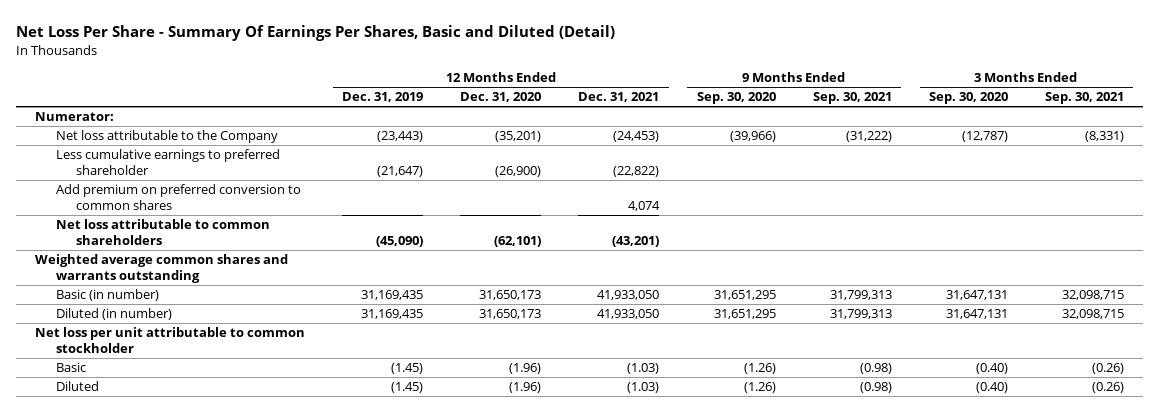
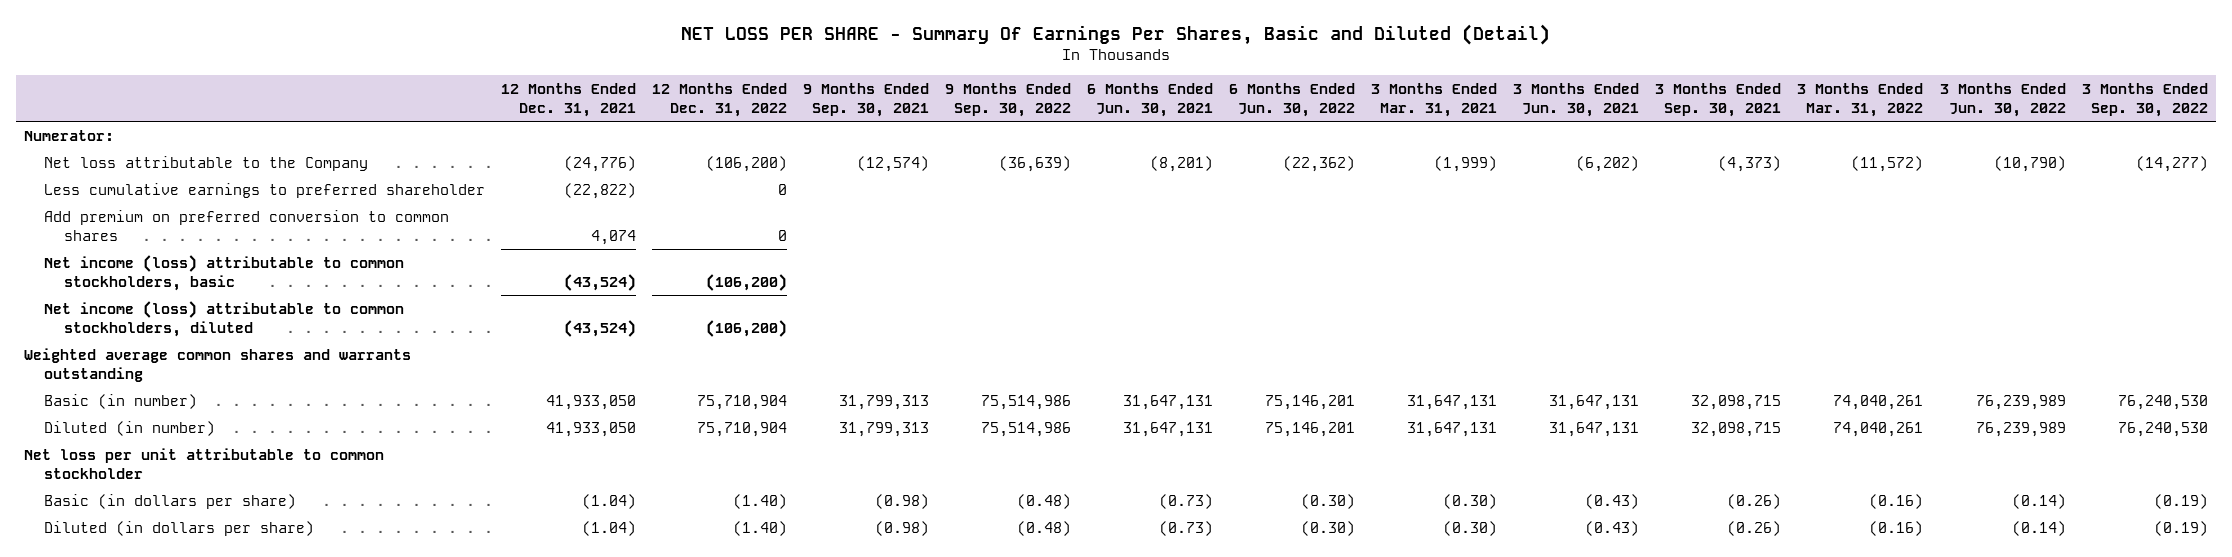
- Net Loss Per Share - Summary Of Earnings Per Shares, Basic and Diluted (Detail)
+ NET LOSS PER SHARE - Summary Of Earnings Per Shares, Basic and Diluted (Detail)
- | 12 Months Ended Dec. 31, 2019 | 12 Months Ended Dec. 31, 2020 | 12 Months Ended Dec. 31, 2021 | 9 Months Ended Sep. 30, 2020 | 9 Months Ended Sep. 30, 2021 | 3 Months Ended Sep. 30, 2020 | 3 Months Ended Sep. 30, 2021
+ | 12 Months Ended Dec. 31, 2021 | 12 Months Ended Dec. 31, 2022 | 9 Months Ended Sep. 30, 2021 | 9 Months Ended Sep. 30, 2022 | 6 Months Ended Jun. 30, 2021 | 6 Months Ended Jun. 30, 2022 | 3 Months Ended Mar. 31, 2021 | 3 Months Ended Jun. 30, 2021 | 3 Months Ended Sep. 30, 2021 | 3 Months Ended Mar. 31, 2022 | 3 Months Ended Jun. 30, 2022 | 3 Months Ended Sep. 30, 2022
- Net loss attributable to the Company | (23,443) | (35,201) | (24,453) | (39,966) | (31,222) | (12,787) | (8,331)
+ Net loss attributable to the Company | (24,776) | (106,200) | (12,574) | (36,639) | (8,201) | (22,362) | (1,999) | (6,202) | (4,373) | (11,572) | (10,790) | (14,277)
- Net loss attributable to common shareholders | (45,090) | (62,101) | (43,201) | | | |
+ Net income (loss) attributable to common stockholders, basic | (43,524) | (106,200) | | | | | | | | | |
+ Net income (loss) attributable to common stockholders, diluted | (43,524) | (106,200) | | | | | | | | | |
- Basic | (1.45) | (1.96) | (1.03) | (1.26) | (0.98) | (0.40) | (0.26)
- Diluted | (1.45) | (1.96) | (1.03) | (1.26) | (0.98) | (0.40) | (0.26)
+ Basic (in dollars per share) | (1.04) | (1.40) | (0.98) | (0.48) | (0.73) | (0.30) | (0.30) | (0.43) | (0.26) | (0.16) | (0.14) | (0.19)
+ Diluted (in dollars per share) | (1.04) | (1.40) | (0.98) | (0.48) | (0.73) | (0.30) | (0.30) | (0.43) | (0.26) | (0.16) | (0.14) | (0.19)

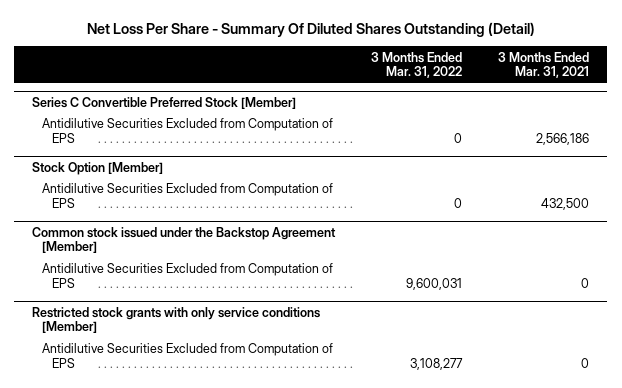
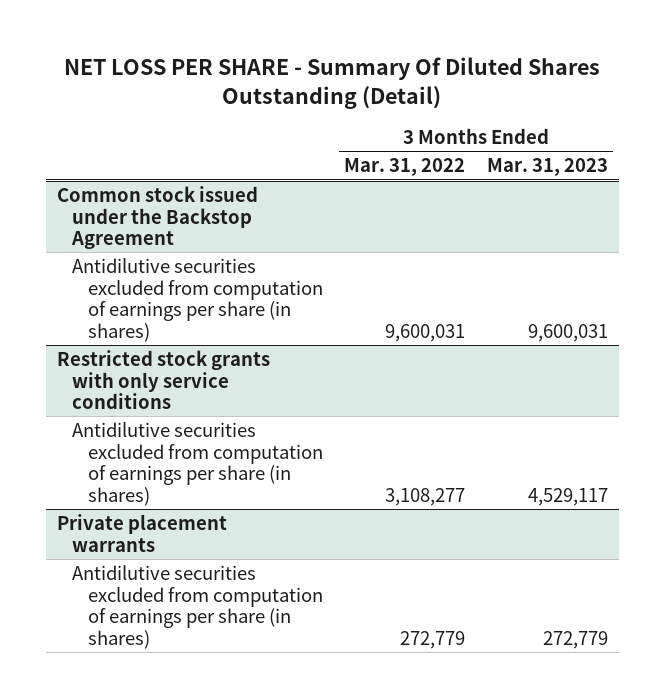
- Net Loss Per Share - Summary Of Diluted Shares Outstanding (Detail)
+ NET LOSS PER SHARE - Summary Of Diluted Shares Outstanding (Detail)
- | 3 Months Ended Mar. 31, 2022 | 3 Months Ended Mar. 31, 2021
+ | 3 Months Ended Mar. 31, 2022 | 3 Months Ended Mar. 31, 2023
- Series C Convertible Preferred Stock [Member]
- Antidilutive Securities Excluded from Computation of EPS | 0 | 2,566,186
- Stock Option [Member]
- Antidilutive Securities Excluded from Computation of EPS | 0 | 432,500
- Common stock issued under the Backstop Agreement [Member]
- Antidilutive Securities Excluded from Computation of EPS | 9,600,031 | 0
- Restricted stock grants with only service conditions [Member]
- Antidilutive Securities Excluded from Computation of EPS | 3,108,277 | 0
+ Common stock issued under the Backstop Agreement
+ Antidilutive securities excluded from computation of earnings per share (in shares) | 9,600,031 | 9,600,031
+ Restricted stock grants with only service conditions
+ Antidilutive securities excluded from computation of earnings per share (in shares) | 3,108,277 | 4,529,117
+ Private placement warrants
+ Antidilutive securities excluded from computation of earnings per share (in shares) | 272,779 | 272,779

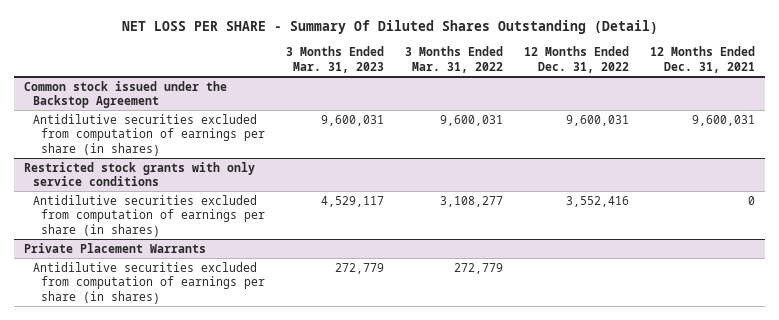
- | 3 Months Ended Mar. 31, 2022 | 3 Months Ended Mar. 31, 2023
+ | 3 Months Ended Mar. 31, 2023 | 3 Months Ended Mar. 31, 2022 | 12 Months Ended Dec. 31, 2022 | 12 Months Ended Dec. 31, 2021
- Private placement warrants
+ Private Placement Warrants

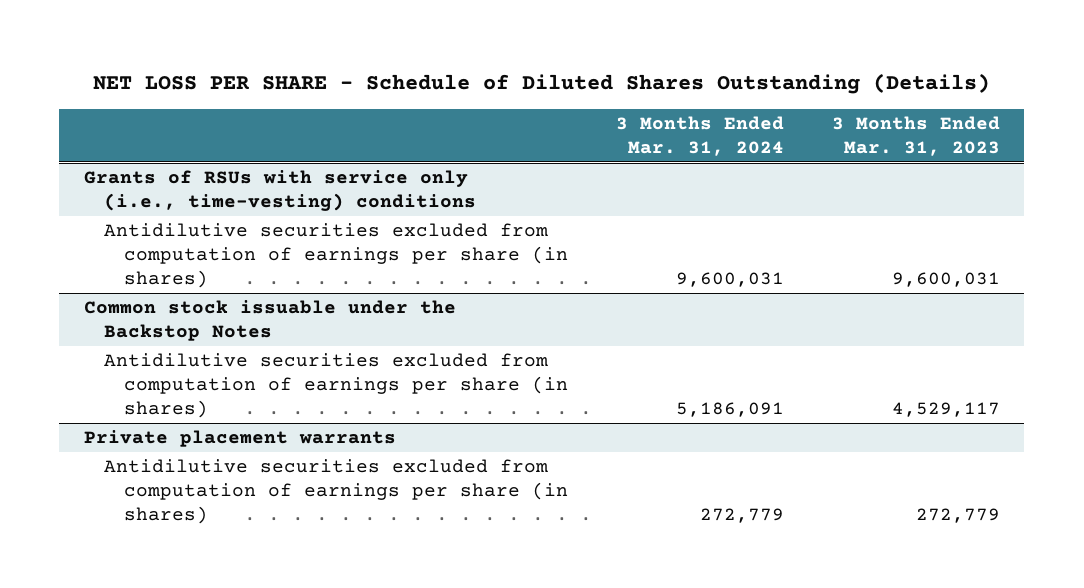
- NET LOSS PER SHARE - Summary Of Diluted Shares Outstanding (Detail)
+ NET LOSS PER SHARE - Schedule of Diluted Shares Outstanding (Details)
- | 3 Months Ended Mar. 31, 2023 | 3 Months Ended Mar. 31, 2022 | 12 Months Ended Dec. 31, 2022 | 12 Months Ended Dec. 31, 2021
+ | 3 Months Ended Mar. 31, 2024 | 3 Months Ended Mar. 31, 2023
- Common stock issued under the Backstop Agreement
+ Grants of RSUs with service only (i.e., time-vesting) conditions
- Restricted stock grants with only service conditions
+ Common stock issuable under the Backstop Notes
- Private Placement Warrants
+ Private placement warrants

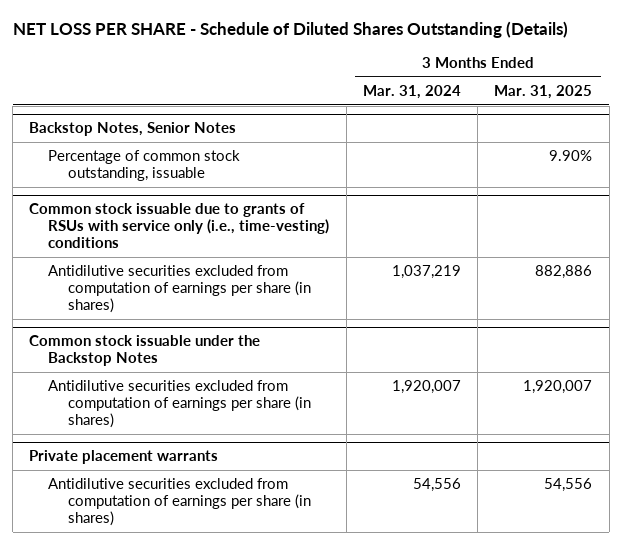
- | 3 Months Ended Mar. 31, 2024 | 3 Months Ended Mar. 31, 2023
+ | 3 Months Ended Mar. 31, 2024 | 3 Months Ended Mar. 31, 2025
- Grants of RSUs with service only (i.e., time-vesting) conditions
- Antidilutive securities excluded from computation of earnings per share (in shares) | 9,600,031 | 9,600,031
+ Backstop Notes, Senior Notes
+ Percentage of common stock outstanding, issuable | | 9.90%
+ Common stock issuable due to grants of RSUs with service only (i.e., time-vesting) conditions
+ Antidilutive securities excluded from computation of earnings per share (in shares) | 1,037,219 | 882,886
@ Common stock issuable under the Backstop Notes
- Antidilutive securities excluded from computation of earnings per share (in shares) | 5,186,091 | 4,529,117
+ Antidilutive securities excluded from computation of earnings per share (in shares) | 1,920,007 | 1,920,007
@ Private placement warrants
- Antidilutive securities excluded from computation of earnings per share (in shares) | 272,779 | 272,779
+ Antidilutive securities excluded from computation of earnings per share (in shares) | 54,556 | 54,556

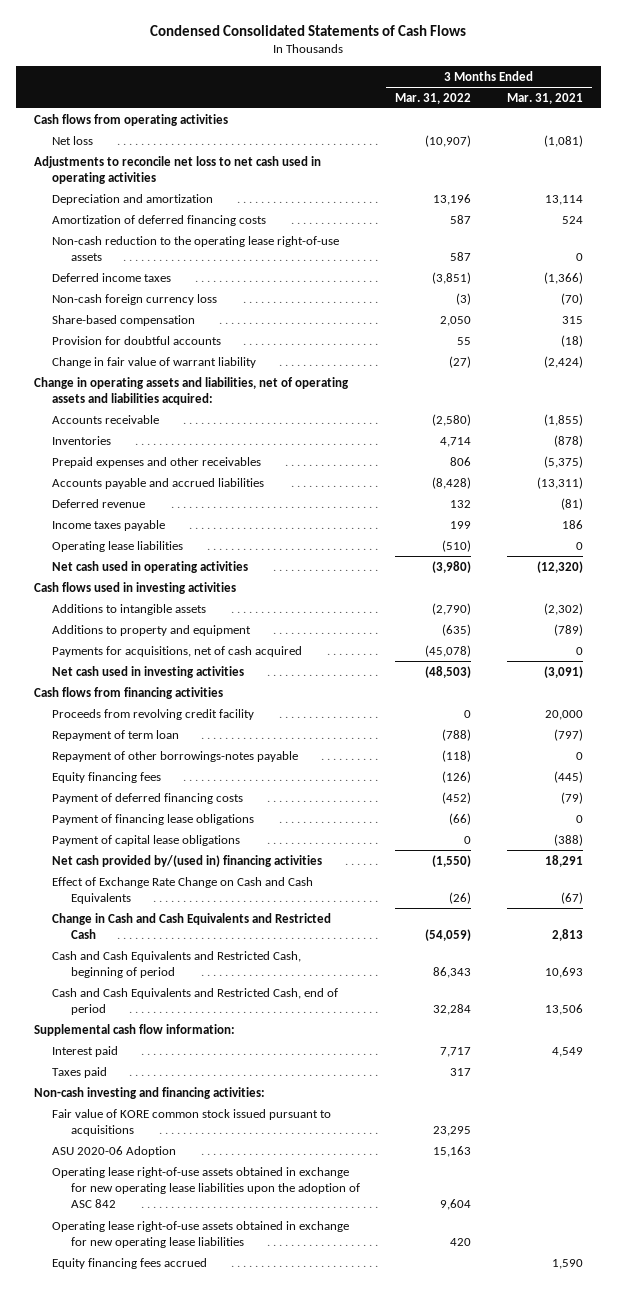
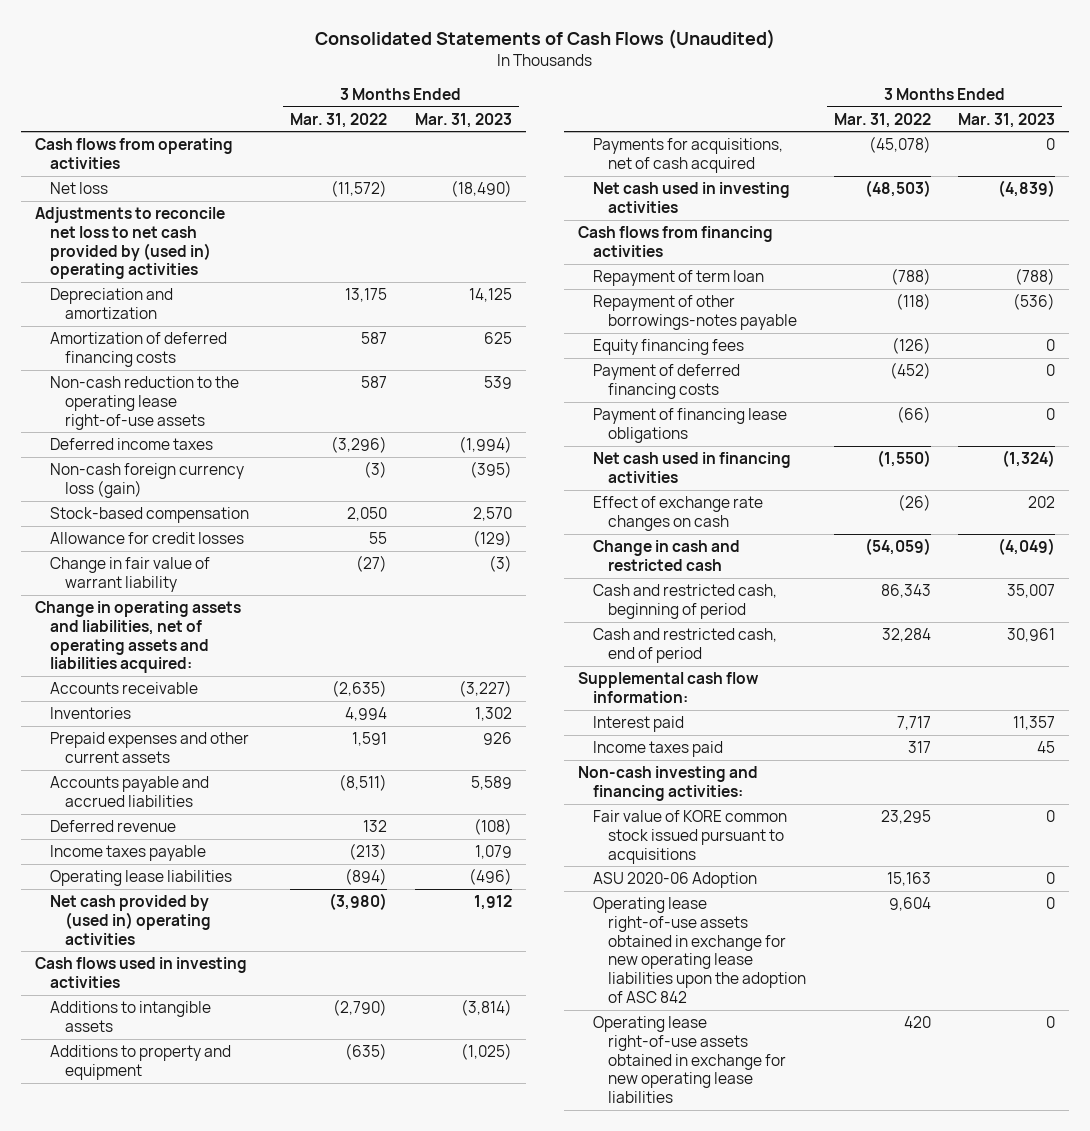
- Condensed Consolidated Statements of Cash Flows
+ Consolidated Statements of Cash Flows (Unaudited)
- | 3 Months Ended Mar. 31, 2022 | 3 Months Ended Mar. 31, 2021
+ | 3 Months Ended Mar. 31, 2022 | 3 Months Ended Mar. 31, 2023
- Net loss | (10,907) | (1,081)
- Adjustments to reconcile net loss to net cash used in operating activities
- Depreciation and amortization | 13,196 | 13,114
+ Net loss | (11,572) | (18,490)
+ Adjustments to reconcile net loss to net cash provided by (used in) operating activities
+ Depreciation and amortization | 13,175 | 14,125
- Deferred income taxes | (3,851) | (1,366)
- Non-cash foreign currency loss | (3) | (70)
- Share-based compensation | 2,050 | 315
- Provision for doubtful accounts | 55 | (18)
+ Deferred income taxes | (3,296) | (1,994)
+ Non-cash foreign currency loss (gain) | (3) | (395)
+ Stock-based compensation | 2,050 | 2,570
+ Allowance for credit losses | 55 | (129)
- Accounts receivable | (2,580) | (1,855)
- Inventories | 4,714 | (878)
- Prepaid expenses and other receivables | 806 | (5,375)
- Accounts payable and accrued liabilities | (8,428) | (13,311)
+ Accounts receivable | (2,635) | (3,227)
+ Inventories | 4,994 | 1,302
+ Prepaid expenses and other current assets | 1,591 | 926
+ Accounts payable and accrued liabilities | (8,511) | 5,589
- Income taxes payable | 199 | 186
- Operating lease liabilities | (510) | 0
- Net cash used in operating activities | (3,980) | (12,320)
+ Income taxes payable | (213) | 1,079
+ Operating lease liabilities | (894) | (496)
+ Net cash provided by (used in) operating activities | (3,980) | 1,912
- Proceeds from revolving credit facility | 0 | 20,000
- Payment of capital lease obligations | 0 | (388)
- Net cash provided by/(used in) financing activities | (1,550) | 18,291
- Effect of Exchange Rate Change on Cash and Cash Equivalents | (26) | (67)
- Change in Cash and Cash Equivalents and Restricted Cash | (54,059) | 2,813
- Cash and Cash Equivalents and Restricted Cash, beginning of period | 86,343 | 10,693
- Cash and Cash Equivalents and Restricted Cash, end of period | 32,284 | 13,506
+ Net cash used in financing activities | (1,550) | (1,324)
+ Effect of exchange rate changes on cash | (26) | 202
+ Change in cash and restricted cash | (54,059) | (4,049)
+ Cash and restricted cash, beginning of period | 86,343 | 35,007
+ Cash and restricted cash, end of period | 32,284 | 30,961
- Taxes paid | 317 |
+ Income taxes paid | 317 | 45
- Equity financing fees accrued | | 1,590

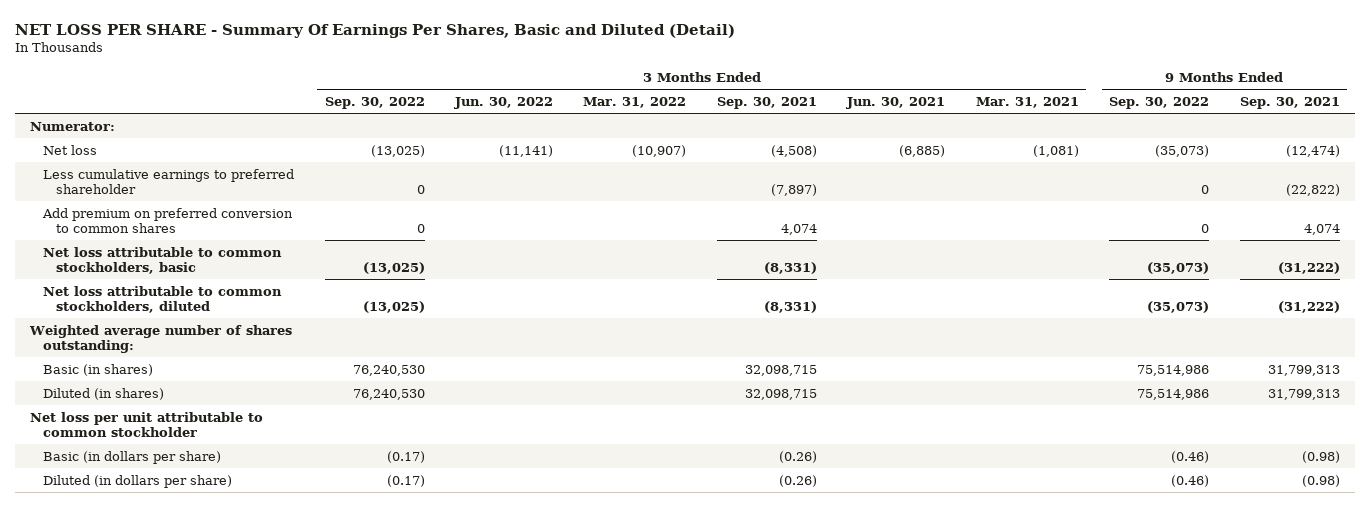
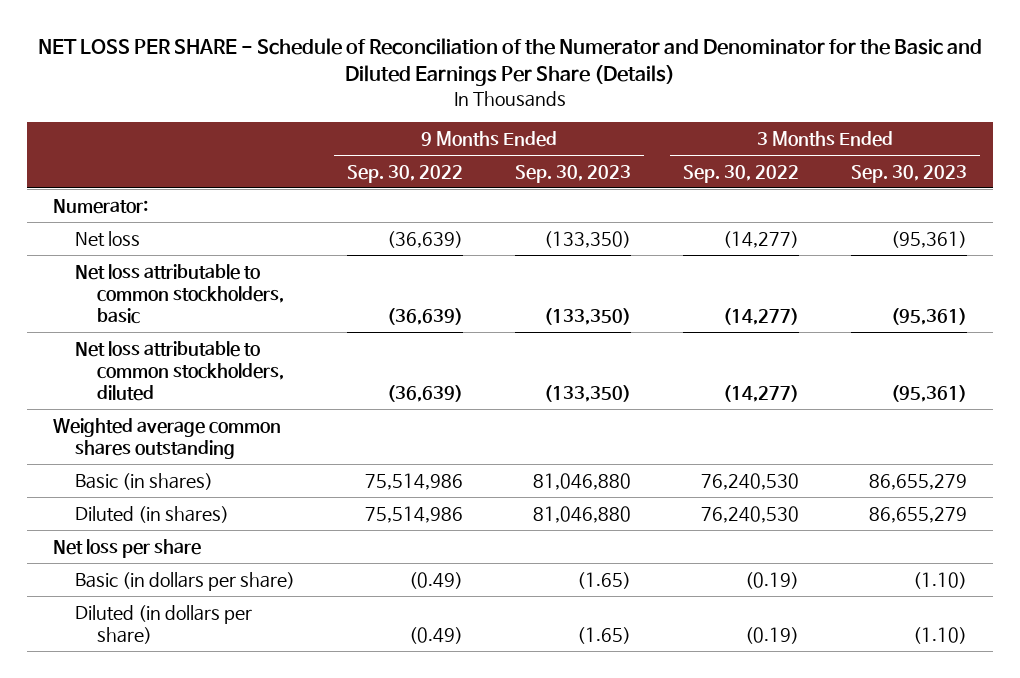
- NET LOSS PER SHARE - Summary Of Earnings Per Shares, Basic and Diluted (Detail)
+ NET LOSS PER SHARE - Schedule of Reconciliation of the Numerator and Denominator for the Basic and Diluted Earnings Per Share (Details)
- | 3 Months Ended Sep. 30, 2022 | 3 Months Ended Jun. 30, 2022 | 3 Months Ended Mar. 31, 2022 | 3 Months Ended Sep. 30, 2021 | 3 Months Ended Jun. 30, 2021 | 3 Months Ended Mar. 31, 2021 | 9 Months Ended Sep. 30, 2022 | 9 Months Ended Sep. 30, 2021
+ | 9 Months Ended Sep. 30, 2022 | 9 Months Ended Sep. 30, 2023 | 3 Months Ended Sep. 30, 2022 | 3 Months Ended Sep. 30, 2023
- Net loss | (13,025) | (11,141) | (10,907) | (4,508) | (6,885) | (1,081) | (35,073) | (12,474)
- Less cumulative earnings to preferred shareholder | 0 | | | (7,897) | | | 0 | (22,822)
- Add premium on preferred conversion to common shares | 0 | | | 4,074 | | | 0 | 4,074
- Net loss attributable to common stockholders, basic | (13,025) | | | (8,331) | | | (35,073) | (31,222)
- Net loss attributable to common stockholders, diluted | (13,025) | | | (8,331) | | | (35,073) | (31,222)
- Weighted average number of shares outstanding:
+ Net loss | (36,639) | (133,350) | (14,277) | (95,361)
+ Net loss attributable to common stockholders, basic | (36,639) | (133,350) | (14,277) | (95,361)
+ Net loss attributable to common stockholders, diluted | (36,639) | (133,350) | (14,277) | (95,361)
+ Weighted average common shares outstanding
- Net loss per unit attributable to common stockholder
- Basic (in dollars per share) | (0.17) | | | (0.26) | | | (0.46) | (0.98)
- Diluted (in dollars per share) | (0.17) | | | (0.26) | | | (0.46) | (0.98)
+ Net loss per share
+ Basic (in dollars per share) | (0.49) | (1.65) | (0.19) | (1.10)
+ Diluted (in dollars per share) | (0.49) | (1.65) | (0.19) | (1.10)

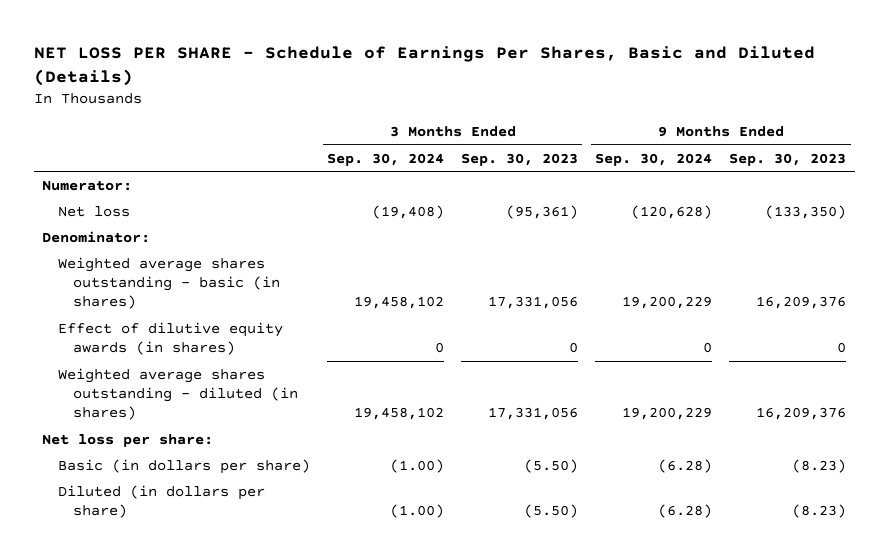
- NET LOSS PER SHARE - Schedule of Reconciliation of the Numerator and Denominator for the Basic and Diluted Earnings Per Share (Details)
+ NET LOSS PER SHARE - Schedule of Earnings Per Shares, Basic and Diluted (Details)
- | 9 Months Ended Sep. 30, 2022 | 9 Months Ended Sep. 30, 2023 | 3 Months Ended Sep. 30, 2022 | 3 Months Ended Sep. 30, 2023
+ | 3 Months Ended Sep. 30, 2024 | 3 Months Ended Sep. 30, 2023 | 9 Months Ended Sep. 30, 2024 | 9 Months Ended Sep. 30, 2023
- Net loss attributable to common stockholders, basic | (36,639) | (133,350) | (14,277) | (95,361)
- Net loss attributable to common stockholders, diluted | (36,639) | (133,350) | (14,277) | (95,361)
- Weighted average common shares outstanding
- Basic (in shares) | 75,514,986 | 81,046,880 | 76,240,530 | 86,655,279
- Diluted (in shares) | 75,514,986 | 81,046,880 | 76,240,530 | 86,655,279
- Net loss per share
- Basic (in dollars per share) | (0.49) | (1.65) | (0.19) | (1.10)
- Diluted (in dollars per share) | (0.49) | (1.65) | (0.19) | (1.10)
+ Denominator:
+ Weighted average shares outstanding - basic (in shares) | 19,458,102 | 17,331,056 | 19,200,229 | 16,209,376
+ Effect of dilutive equity awards (in shares) | 0 | 0 | 0 | 0
+ Weighted average shares outstanding - diluted (in shares) | 19,458,102 | 17,331,056 | 19,200,229 | 16,209,376
+ Net loss per share:
+ Basic (in dollars per share) | (1.00) | (5.50) | (6.28) | (8.23)
+ Diluted (in dollars per share) | (1.00) | (5.50) | (6.28) | (8.23)

